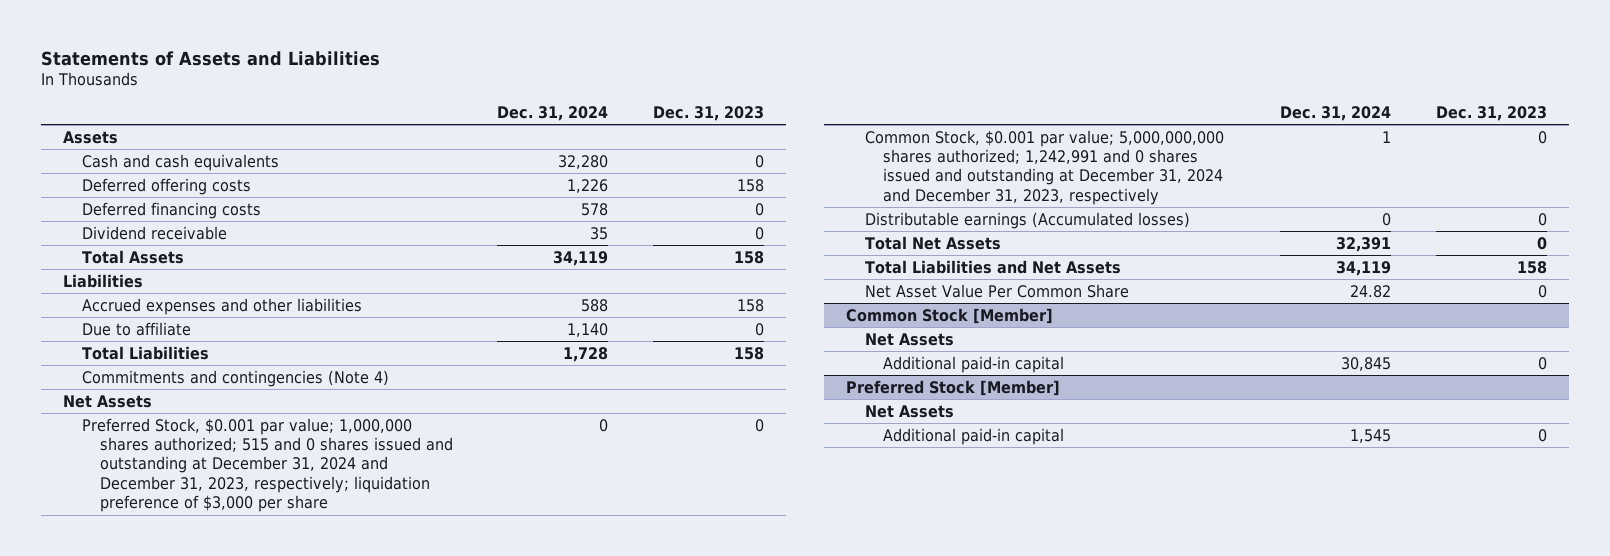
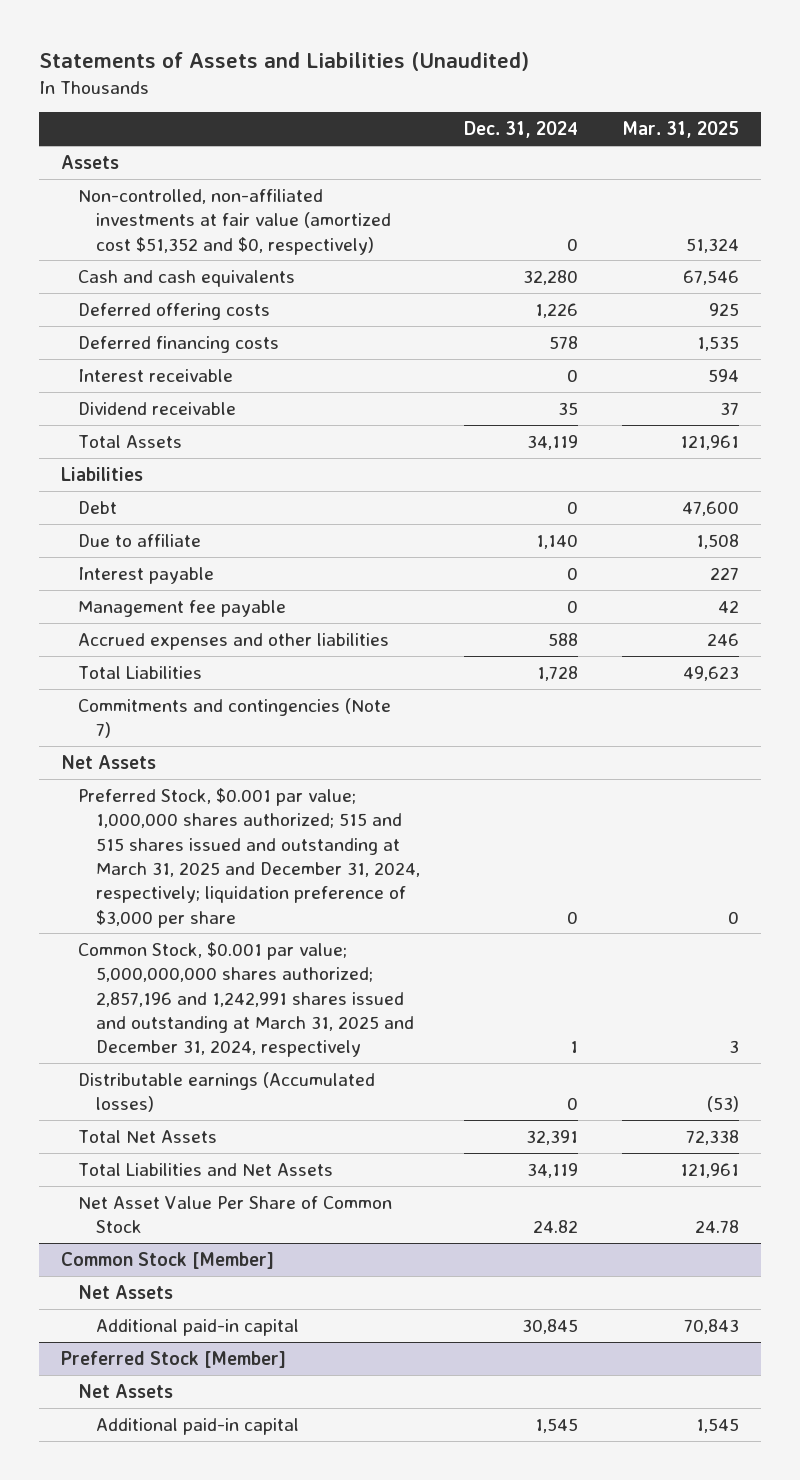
- Statements of Assets and Liabilities
+ Statements of Assets and Liabilities (Unaudited)
- | Dec. 31, 2024 | Dec. 31, 2023
+ | Dec. 31, 2024 | Mar. 31, 2025
+ Non-controlled, non-affiliated investments at fair value (amortized cost $51,352 and $0, respectively) | 0 | 51,324
+ Interest receivable | 0 | 594
+ Debt | 0 | 47,600
+ Interest payable | 0 | 227
+ Management fee payable | 0 | 42
moved down: Accrued expenses and other liabilities | 588 | 246
- Commitments and contingencies (Note 4)
+ Commitments and contingencies (Note 7)
- Preferred Stock, $0.001 par value; 1,000,000 shares authorized; 515 and 0 shares issued and outstanding at December 31, 2024 and December 31, 2023, respectively; liquidation preference of $3,000 per share | 0 | 0
- Common Stock, $0.001 par value; 5,000,000,000 shares authorized; 1,242,991 and 0 shares issued and outstanding at December 31, 2024 and December 31, 2023, respectively | 1 | 0
+ Preferred Stock, $0.001 par value; 1,000,000 shares authorized; 515 and 515 shares issued and outstanding at March 31, 2025 and December 31, 2024, respectively; liquidation preference of $3,000 per share | 0 | 0
+ Common Stock, $0.001 par value; 5,000,000,000 shares authorized; 2,857,196 and 1,242,991 shares issued and outstanding at March 31, 2025 and December 31, 2024, respectively | 1 | 3
- Net Asset Value Per Common Share | 24.82 | 0
+ Net Asset Value Per Share of Common Stock | 24.82 | 24.78

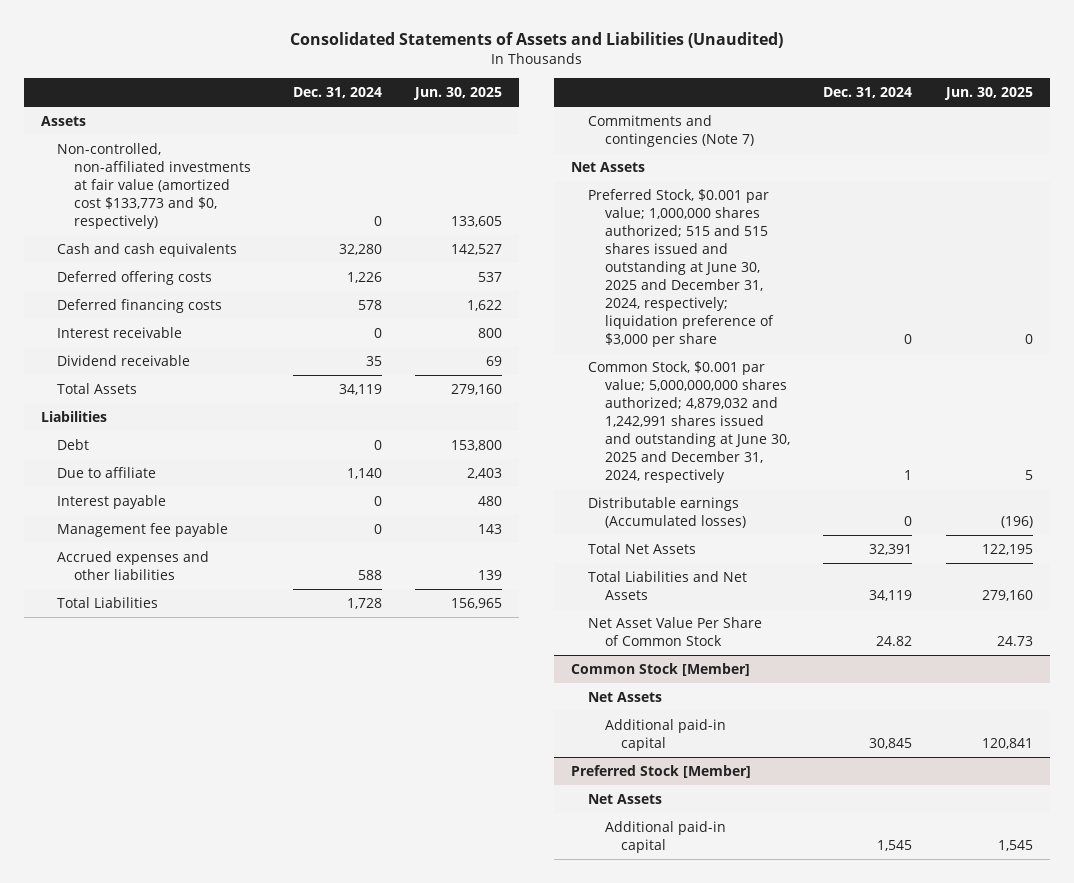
- Statements of Assets and Liabilities (Unaudited)
+ Consolidated Statements of Assets and Liabilities (Unaudited)
- | Dec. 31, 2024 | Mar. 31, 2025
+ | Dec. 31, 2024 | Jun. 30, 2025
- Non-controlled, non-affiliated investments at fair value (amortized cost $51,352 and $0, respectively) | 0 | 51,324
+ Non-controlled, non-affiliated investments at fair value (amortized cost $133,773 and $0, respectively) | 0 | 133,605
- Preferred Stock, $0.001 par value; 1,000,000 shares authorized; 515 and 515 shares issued and outstanding at March 31, 2025 and December 31, 2024, respectively; liquidation preference of $3,000 per share | 0 | 0
- Common Stock, $0.001 par value; 5,000,000,000 shares authorized; 2,857,196 and 1,242,991 shares issued and outstanding at March 31, 2025 and December 31, 2024, respectively | 1 | 3
+ Preferred Stock, $0.001 par value; 1,000,000 shares authorized; 515 and 515 shares issued and outstanding at June 30, 2025 and December 31, 2024, respectively; liquidation preference of $3,000 per share | 0 | 0
+ Common Stock, $0.001 par value; 5,000,000,000 shares authorized; 4,879,032 and 1,242,991 shares issued and outstanding at June 30, 2025 and December 31, 2024, respectively | 1 | 5

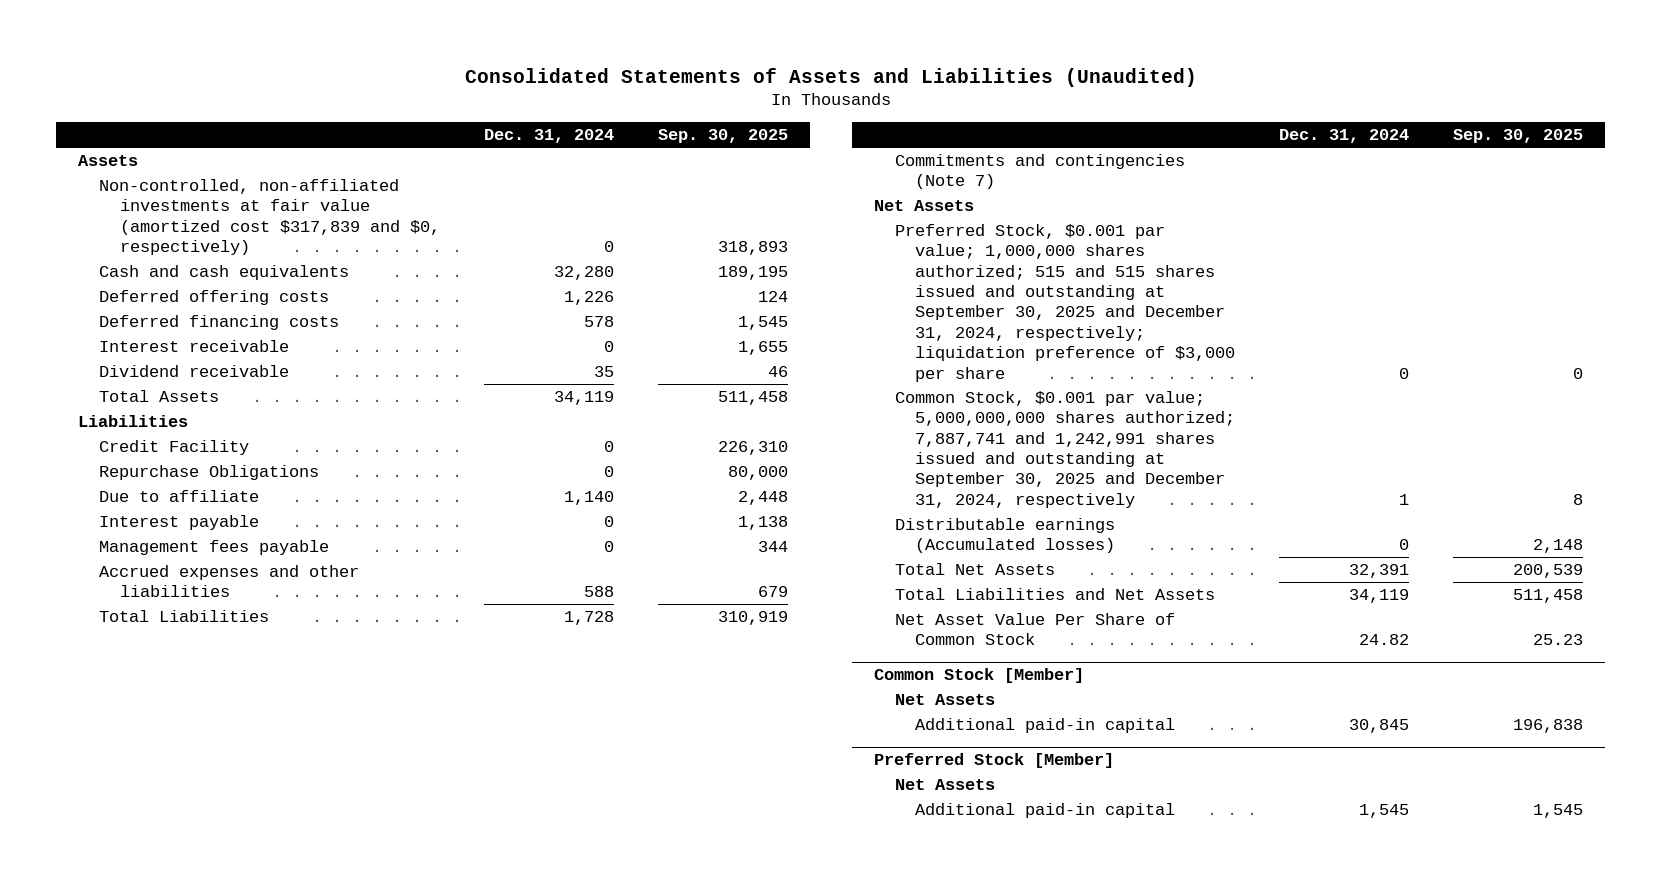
- | Dec. 31, 2024 | Jun. 30, 2025
+ | Dec. 31, 2024 | Sep. 30, 2025
- Non-controlled, non-affiliated investments at fair value (amortized cost $133,773 and $0, respectively) | 0 | 133,605
+ Non-controlled, non-affiliated investments at fair value (amortized cost $317,839 and $0, respectively) | 0 | 318,893
- Debt | 0 | 153,800
+ Credit Facility | 0 | 226,310
+ Repurchase Obligations | 0 | 80,000
- Management fee payable | 0 | 143
+ Management fees payable | 0 | 344
- Preferred Stock, $0.001 par value; 1,000,000 shares authorized; 515 and 515 shares issued and outstanding at June 30, 2025 and December 31, 2024, respectively; liquidation preference of $3,000 per share | 0 | 0
- Common Stock, $0.001 par value; 5,000,000,000 shares authorized; 4,879,032 and 1,242,991 shares issued and outstanding at June 30, 2025 and December 31, 2024, respectively | 1 | 5
+ Preferred Stock, $0.001 par value; 1,000,000 shares authorized; 515 and 515 shares issued and outstanding at September 30, 2025 and December 31, 2024, respectively; liquidation preference of $3,000 per share | 0 | 0
+ Common Stock, $0.001 par value; 5,000,000,000 shares authorized; 7,887,741 and 1,242,991 shares issued and outstanding at September 30, 2025 and December 31, 2024, respectively | 1 | 8

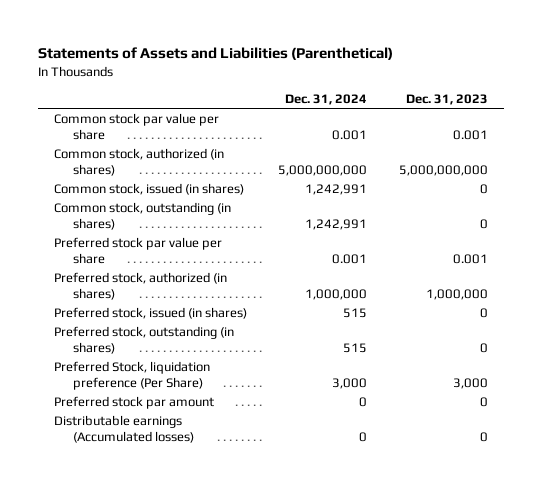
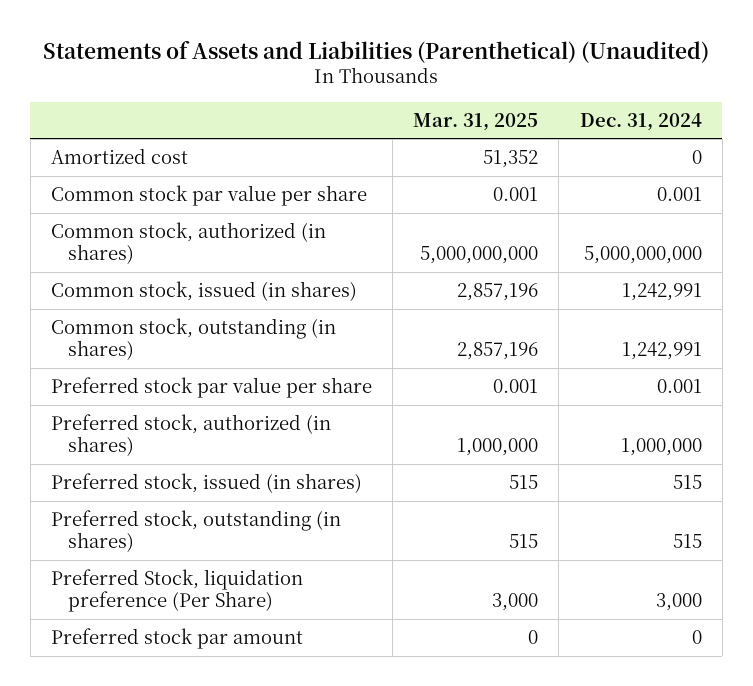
- Statements of Assets and Liabilities (Parenthetical)
+ Statements of Assets and Liabilities (Parenthetical) (Unaudited)
- | Dec. 31, 2024 | Dec. 31, 2023
+ | Mar. 31, 2025 | Dec. 31, 2024
+ Amortized cost | 51,352 | 0
- Distributable earnings (Accumulated losses) | 0 | 0

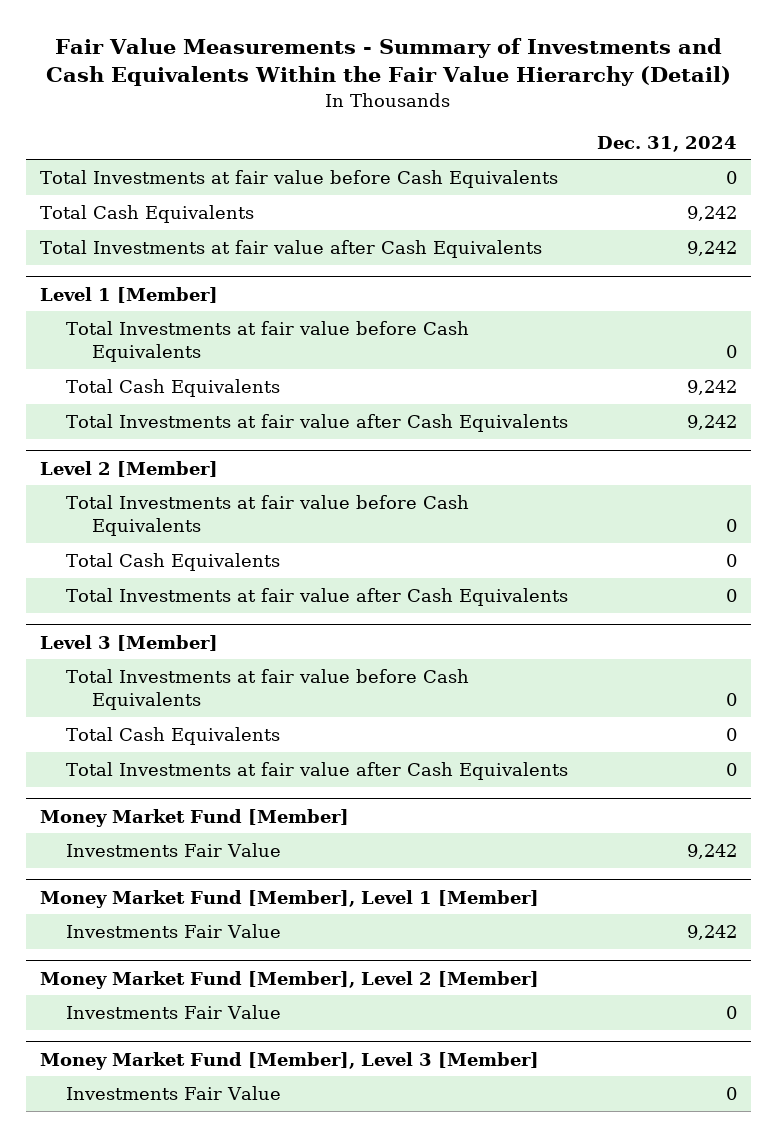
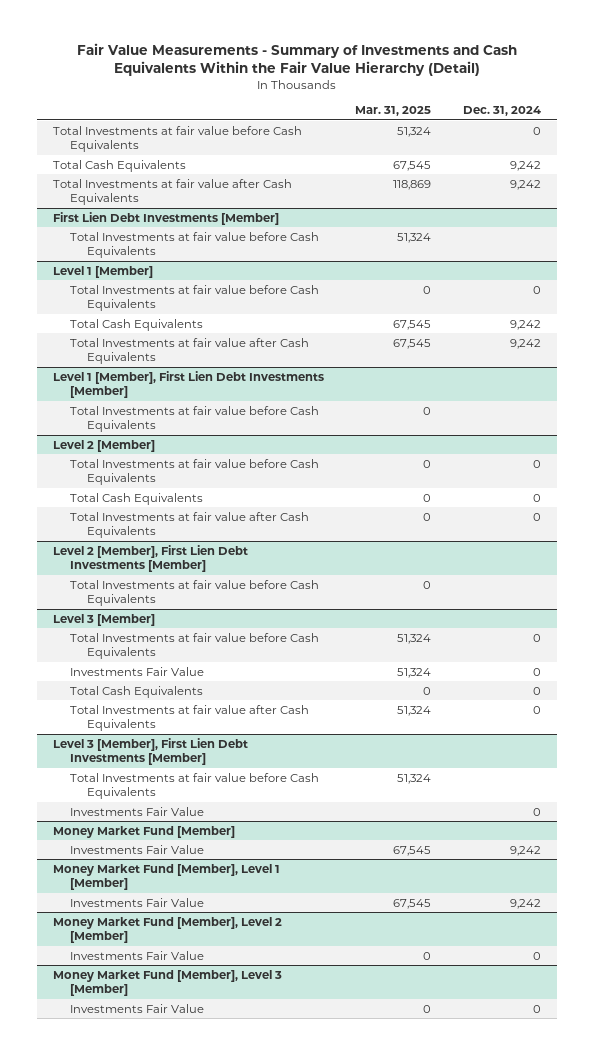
- | Dec. 31, 2024
+ | Mar. 31, 2025 | Dec. 31, 2024
+ First Lien Debt Investments [Member]
+ Total Investments at fair value before Cash Equivalents | 51,324 |
+ Level 1 [Member], First Lien Debt Investments [Member]
+ Total Investments at fair value before Cash Equivalents | 0 |
+ Level 2 [Member], First Lien Debt Investments [Member]
+ Total Investments at fair value before Cash Equivalents | 0 |
@ Level 3 [Member]
+ Investments Fair Value | 51,324 | 0
+ Level 3 [Member], First Lien Debt Investments [Member]
+ Total Investments at fair value before Cash Equivalents | 51,324 |
+ Investments Fair Value | | 0

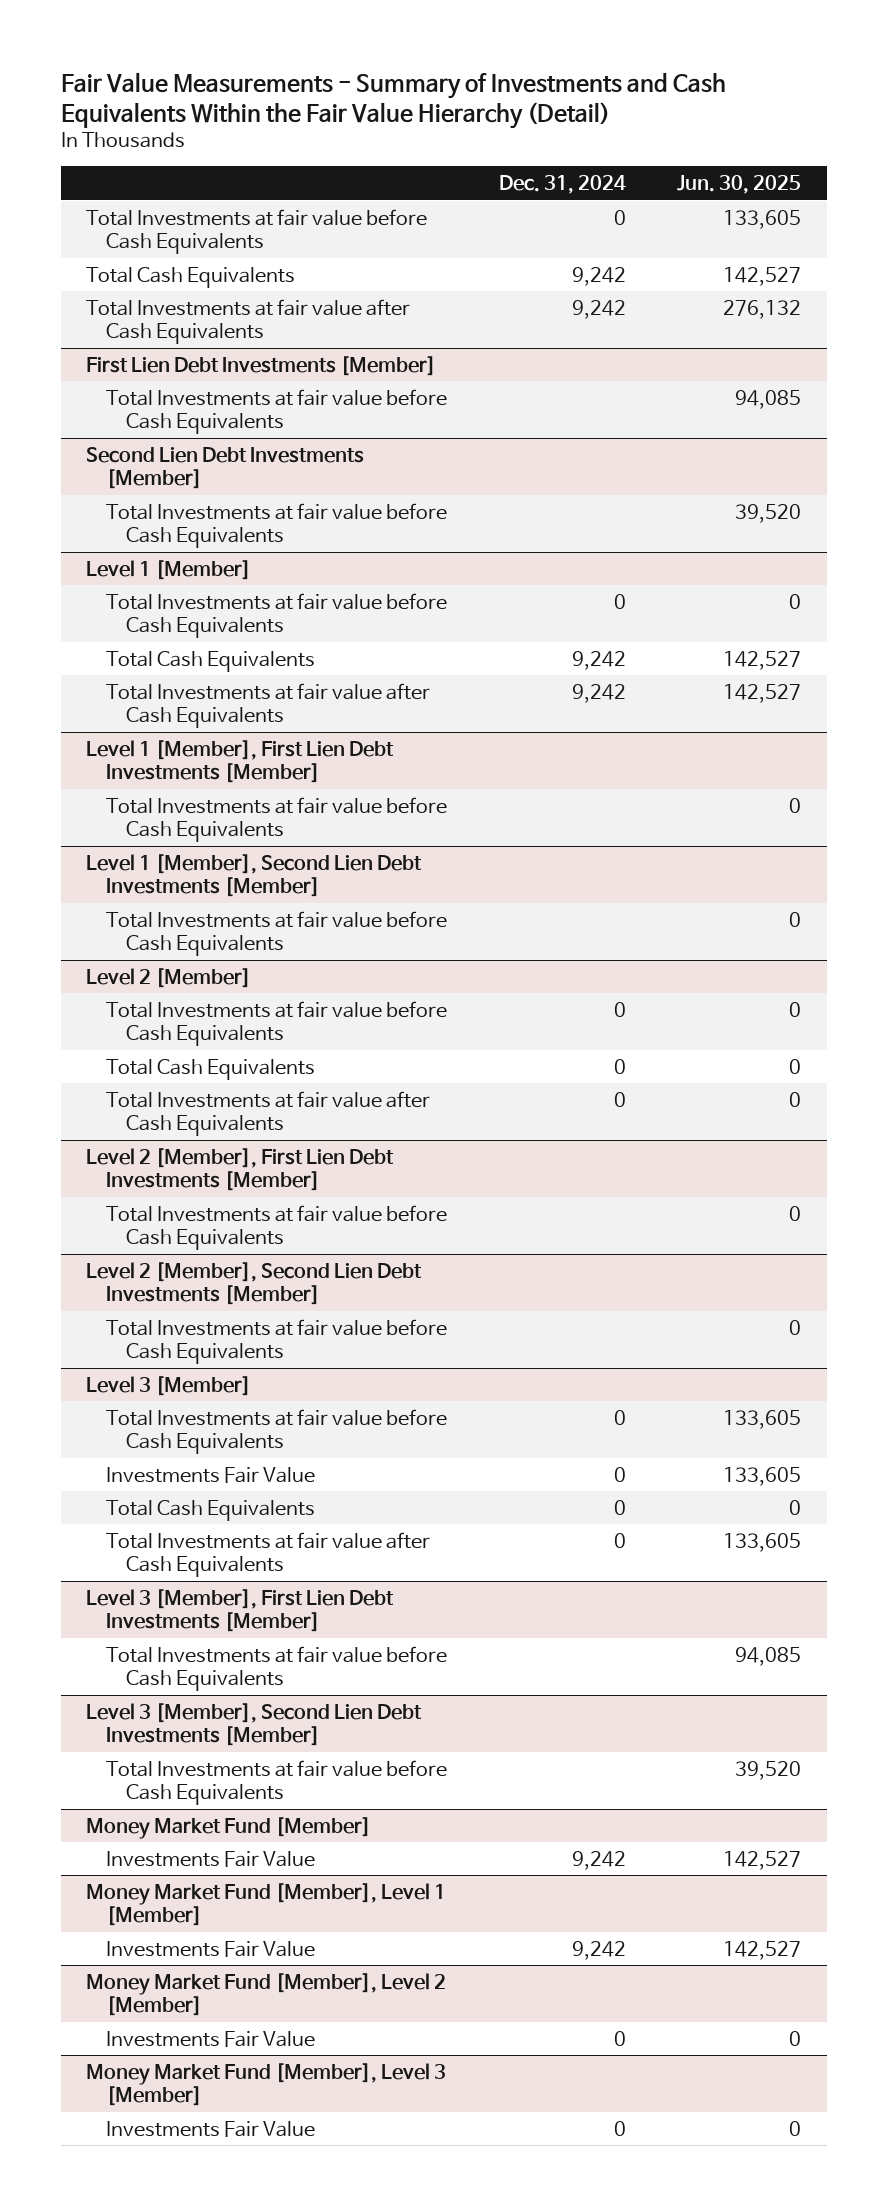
- | Mar. 31, 2025 | Dec. 31, 2024
+ | Dec. 31, 2024 | Jun. 30, 2025
+ Second Lien Debt Investments [Member]
+ Total Investments at fair value before Cash Equivalents | | 39,520
+ Level 1 [Member], Second Lien Debt Investments [Member]
+ Total Investments at fair value before Cash Equivalents | | 0
+ Level 2 [Member], Second Lien Debt Investments [Member]
+ Total Investments at fair value before Cash Equivalents | | 0
@ Level 3 [Member], First Lien Debt Investments [Member]
- Investments Fair Value | | 0
+ Level 3 [Member], Second Lien Debt Investments [Member]
+ Total Investments at fair value before Cash Equivalents | | 39,520

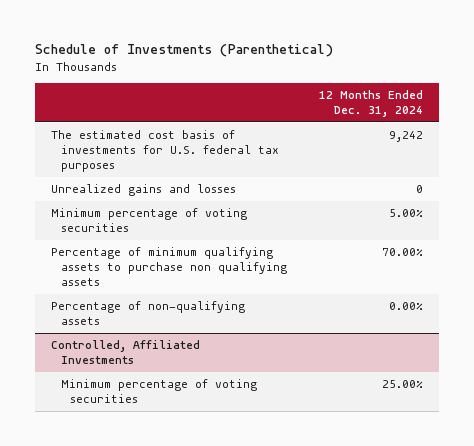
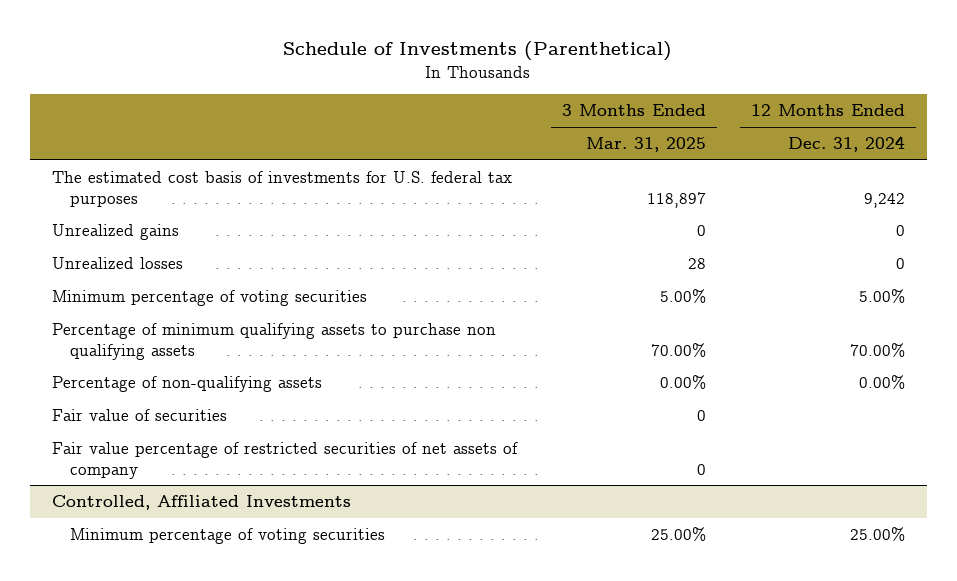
- | 12 Months Ended Dec. 31, 2024
+ | 3 Months Ended Mar. 31, 2025 | 12 Months Ended Dec. 31, 2024
- Unrealized gains and losses | 0
+ Unrealized gains | 0 | 0
+ Unrealized losses | 28 | 0
+ Fair value of securities | 0 |
+ Fair value percentage of restricted securities of net assets of company | 0 |

